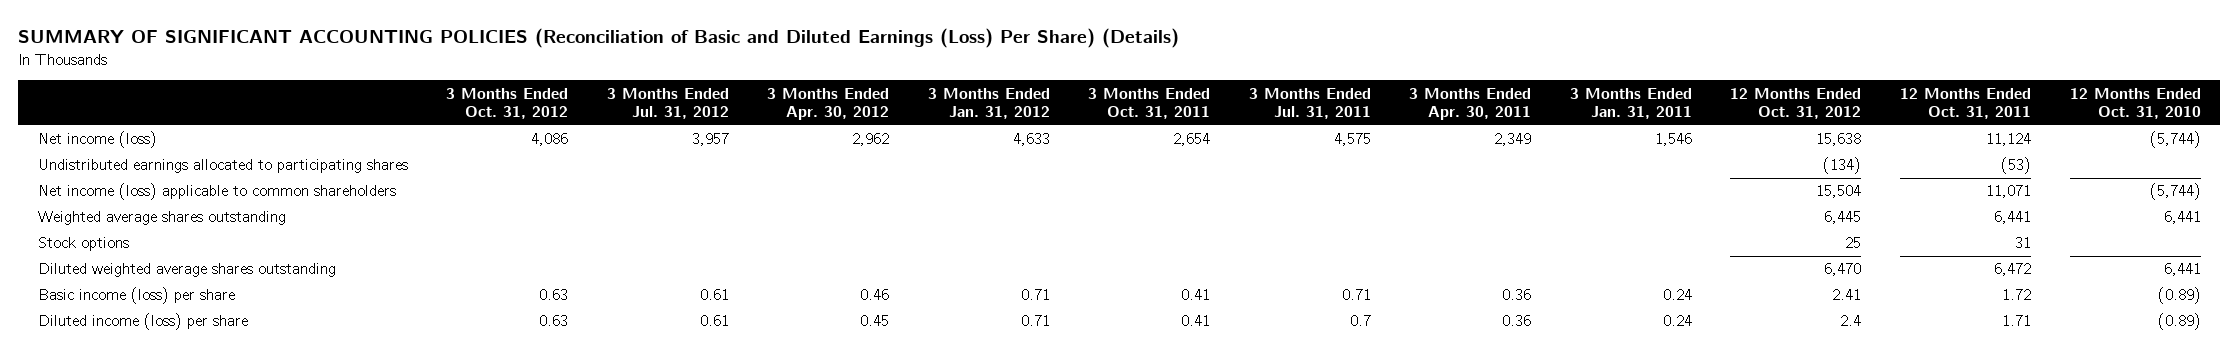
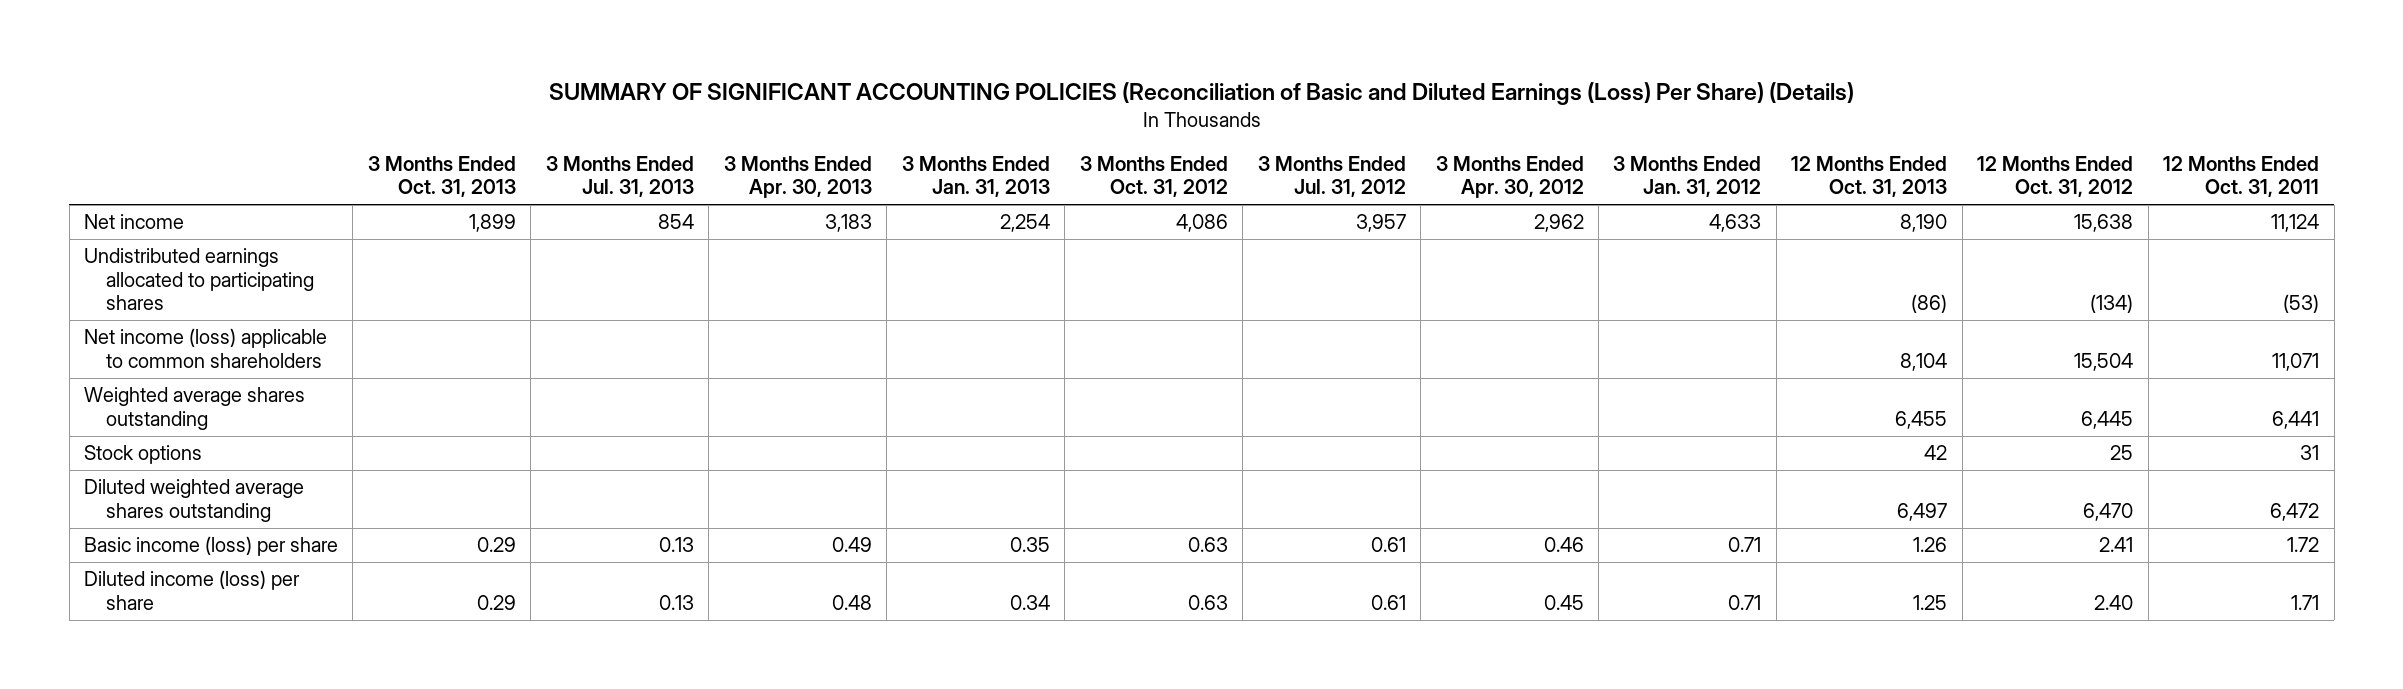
- | 3 Months Ended Oct. 31, 2012 | 3 Months Ended Jul. 31, 2012 | 3 Months Ended Apr. 30, 2012 | 3 Months Ended Jan. 31, 2012 | 3 Months Ended Oct. 31, 2011 | 3 Months Ended Jul. 31, 2011 | 3 Months Ended Apr. 30, 2011 | 3 Months Ended Jan. 31, 2011 | 12 Months Ended Oct. 31, 2012 | 12 Months Ended Oct. 31, 2011 | 12 Months Ended Oct. 31, 2010
+ | 3 Months Ended Oct. 31, 2013 | 3 Months Ended Jul. 31, 2013 | 3 Months Ended Apr. 30, 2013 | 3 Months Ended Jan. 31, 2013 | 3 Months Ended Oct. 31, 2012 | 3 Months Ended Jul. 31, 2012 | 3 Months Ended Apr. 30, 2012 | 3 Months Ended Jan. 31, 2012 | 12 Months Ended Oct. 31, 2013 | 12 Months Ended Oct. 31, 2012 | 12 Months Ended Oct. 31, 2011
- Net income (loss) | 4,086 | 3,957 | 2,962 | 4,633 | 2,654 | 4,575 | 2,349 | 1,546 | 15,638 | 11,124 | (5,744)
+ Net income | 1,899 | 854 | 3,183 | 2,254 | 4,086 | 3,957 | 2,962 | 4,633 | 8,190 | 15,638 | 11,124
- Diluted income (loss) per share | 0.63 | 0.61 | 0.45 | 0.71 | 0.41 | 0.7 | 0.36 | 0.24 | 2.4 | 1.71 | (0.89)
+ Diluted income (loss) per share | 0.29 | 0.13 | 0.48 | 0.34 | 0.63 | 0.61 | 0.45 | 0.71 | 1.25 | 2.40 | 1.71

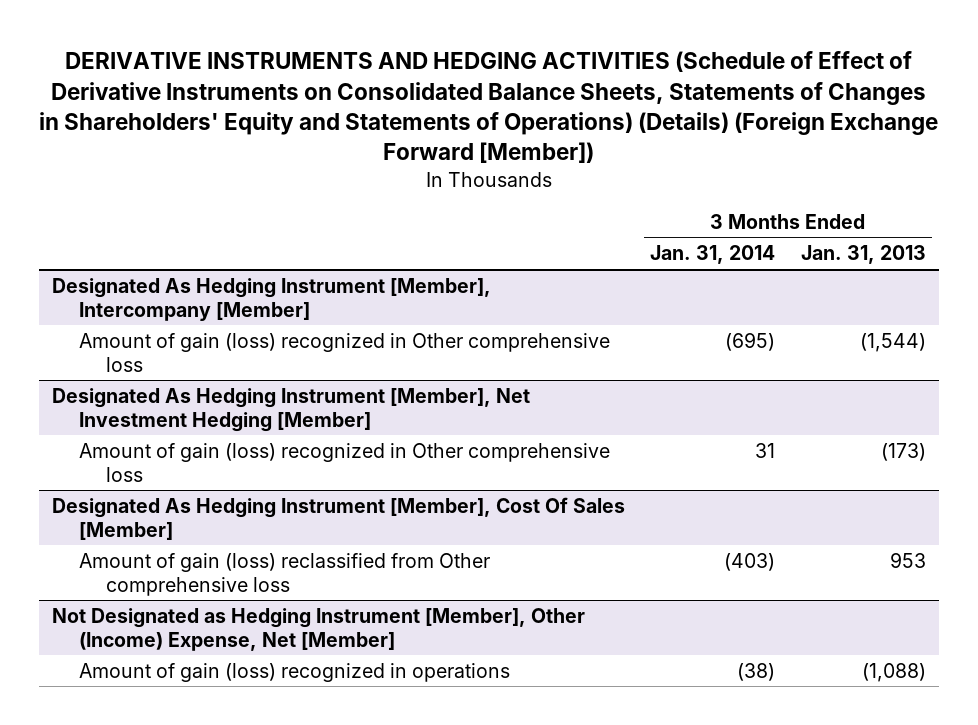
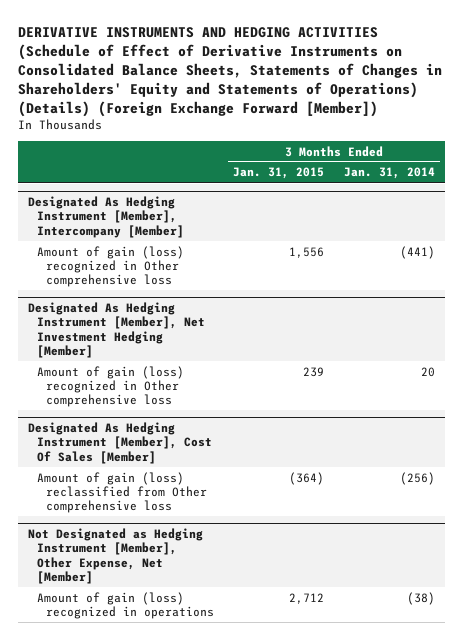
- | 3 Months Ended Jan. 31, 2014 | 3 Months Ended Jan. 31, 2013
+ | 3 Months Ended Jan. 31, 2015 | 3 Months Ended Jan. 31, 2014
@ Designated As Hedging Instrument [Member], Intercompany [Member]
- Amount of gain (loss) recognized in Other comprehensive loss | (695) | (1,544)
+ Amount of gain (loss) recognized in Other comprehensive loss | 1,556 | (441)
@ Designated As Hedging Instrument [Member], Net Investment Hedging [Member]
- Amount of gain (loss) recognized in Other comprehensive loss | 31 | (173)
+ Amount of gain (loss) recognized in Other comprehensive loss | 239 | 20
@ Designated As Hedging Instrument [Member], Cost Of Sales [Member]
- Amount of gain (loss) reclassified from Other comprehensive loss | (403) | 953
- Not Designated as Hedging Instrument [Member], Other (Income) Expense, Net [Member]
@ Designated As Hedging Instrument [Member], Cost Of Sales [Member]
+ Amount of gain (loss) reclassified from Other comprehensive loss | (364) | (256)
+ Not Designated as Hedging Instrument [Member], Other Expense, Net [Member]

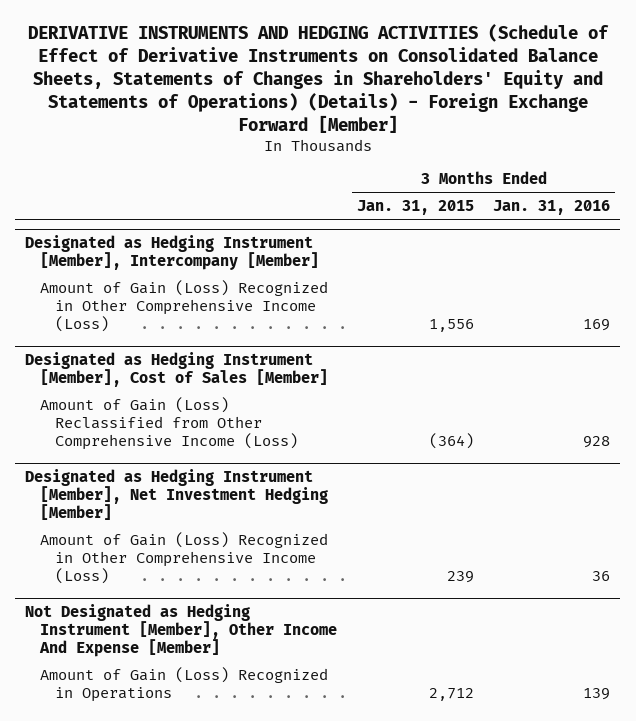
- DERIVATIVE INSTRUMENTS AND HEDGING ACTIVITIES (Schedule of Effect of Derivative Instruments on Consolidated Balance Sheets, Statements of Changes in Shareholders' Equity and Statements of Operations) (Details) (Foreign Exchange Forward [Member])
+ DERIVATIVE INSTRUMENTS AND HEDGING ACTIVITIES (Schedule of Effect of Derivative Instruments on Consolidated Balance Sheets, Statements of Changes in Shareholders' Equity and Statements of Operations) (Details) - Foreign Exchange Forward [Member]
- | 3 Months Ended Jan. 31, 2015 | 3 Months Ended Jan. 31, 2014
+ | 3 Months Ended Jan. 31, 2015 | 3 Months Ended Jan. 31, 2016
- Designated As Hedging Instrument [Member], Intercompany [Member]
- Amount of gain (loss) recognized in Other comprehensive loss | 1,556 | (441)
- Designated As Hedging Instrument [Member], Net Investment Hedging [Member]
- Amount of gain (loss) recognized in Other comprehensive loss | 239 | 20
- Designated As Hedging Instrument [Member], Cost Of Sales [Member]
- Amount of gain (loss) reclassified from Other comprehensive loss | (364) | (256)
- Not Designated as Hedging Instrument [Member], Other Expense, Net [Member]
- Amount of gain (loss) recognized in operations | 2,712 | (38)
+ Designated as Hedging Instrument [Member], Intercompany [Member]
+ Amount of Gain (Loss) Recognized in Other Comprehensive Income (Loss) | 1,556 | 169
+ Designated as Hedging Instrument [Member], Cost of Sales [Member]
+ Amount of Gain (Loss) Reclassified from Other Comprehensive Income (Loss) | (364) | 928
+ Designated as Hedging Instrument [Member], Net Investment Hedging [Member]
+ Amount of Gain (Loss) Recognized in Other Comprehensive Income (Loss) | 239 | 36
+ Not Designated as Hedging Instrument [Member], Other Income And Expense [Member]
+ Amount of Gain (Loss) Recognized in Operations | 2,712 | 139

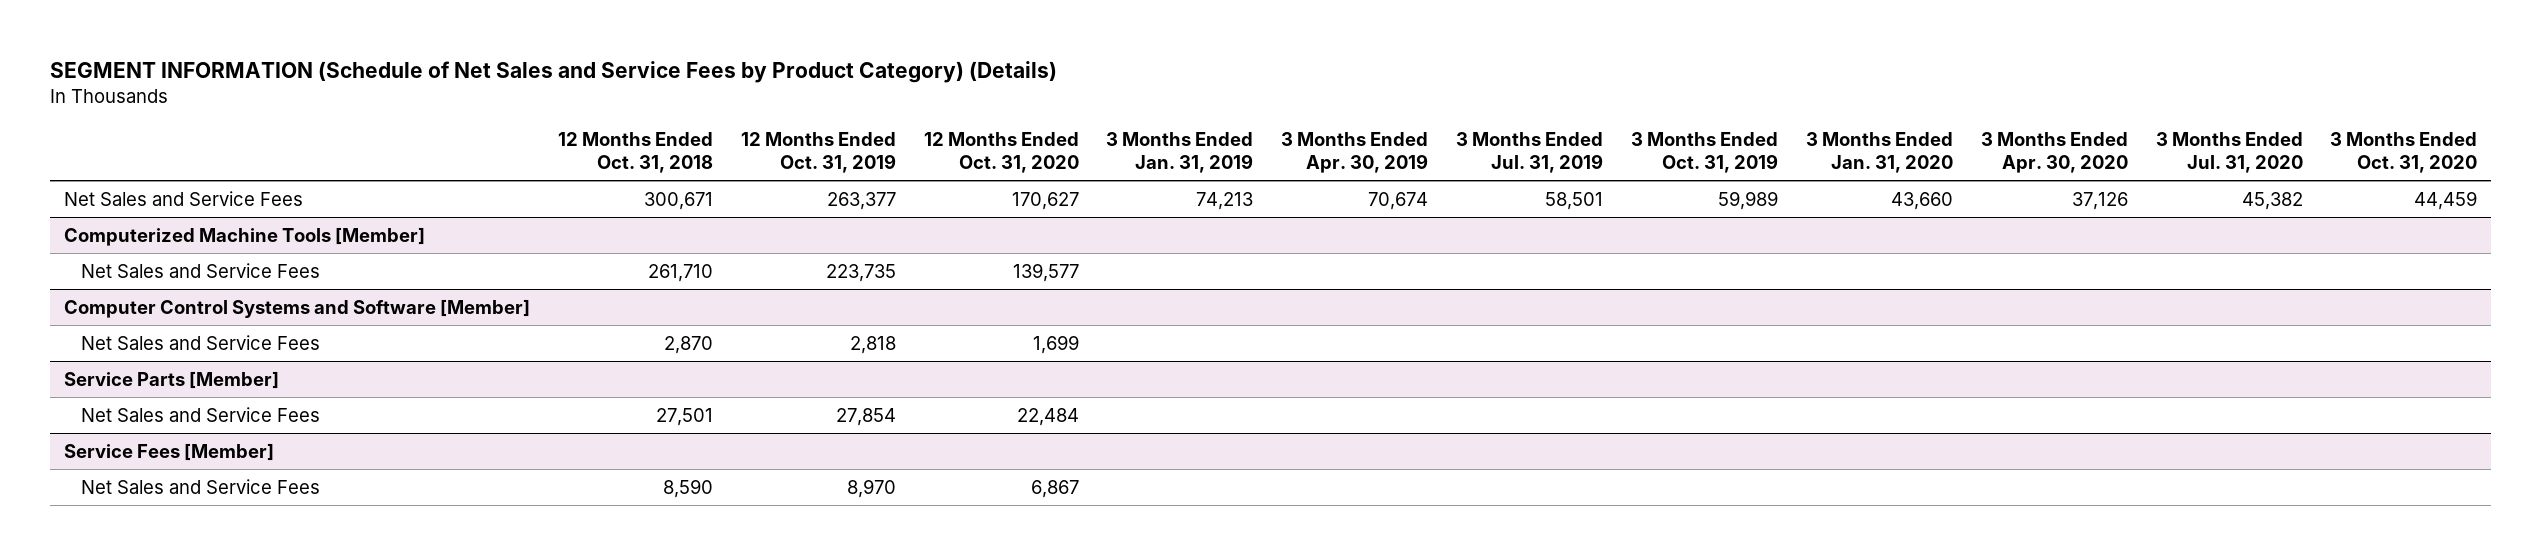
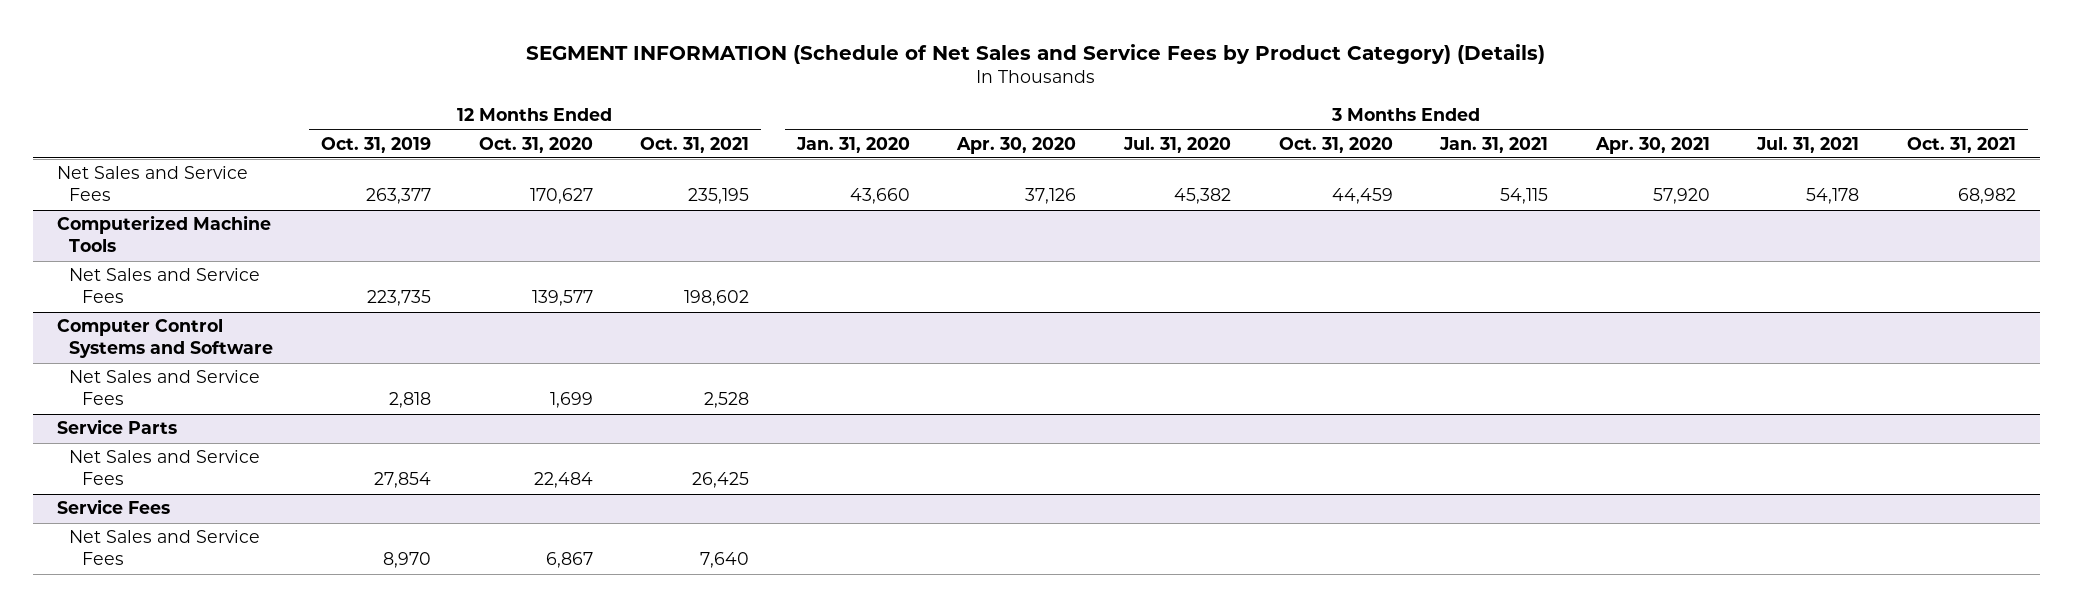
- | 12 Months Ended Oct. 31, 2018 | 12 Months Ended Oct. 31, 2019 | 12 Months Ended Oct. 31, 2020 | 3 Months Ended Jan. 31, 2019 | 3 Months Ended Apr. 30, 2019 | 3 Months Ended Jul. 31, 2019 | 3 Months Ended Oct. 31, 2019 | 3 Months Ended Jan. 31, 2020 | 3 Months Ended Apr. 30, 2020 | 3 Months Ended Jul. 31, 2020 | 3 Months Ended Oct. 31, 2020
+ | 12 Months Ended Oct. 31, 2019 | 12 Months Ended Oct. 31, 2020 | 12 Months Ended Oct. 31, 2021 | 3 Months Ended Jan. 31, 2020 | 3 Months Ended Apr. 30, 2020 | 3 Months Ended Jul. 31, 2020 | 3 Months Ended Oct. 31, 2020 | 3 Months Ended Jan. 31, 2021 | 3 Months Ended Apr. 30, 2021 | 3 Months Ended Jul. 31, 2021 | 3 Months Ended Oct. 31, 2021
- Computerized Machine Tools [Member]
+ Computerized Machine Tools
- Computer Control Systems and Software [Member]
+ Computer Control Systems and Software
- Service Parts [Member]
+ Service Parts
- Service Fees [Member]
+ Service Fees

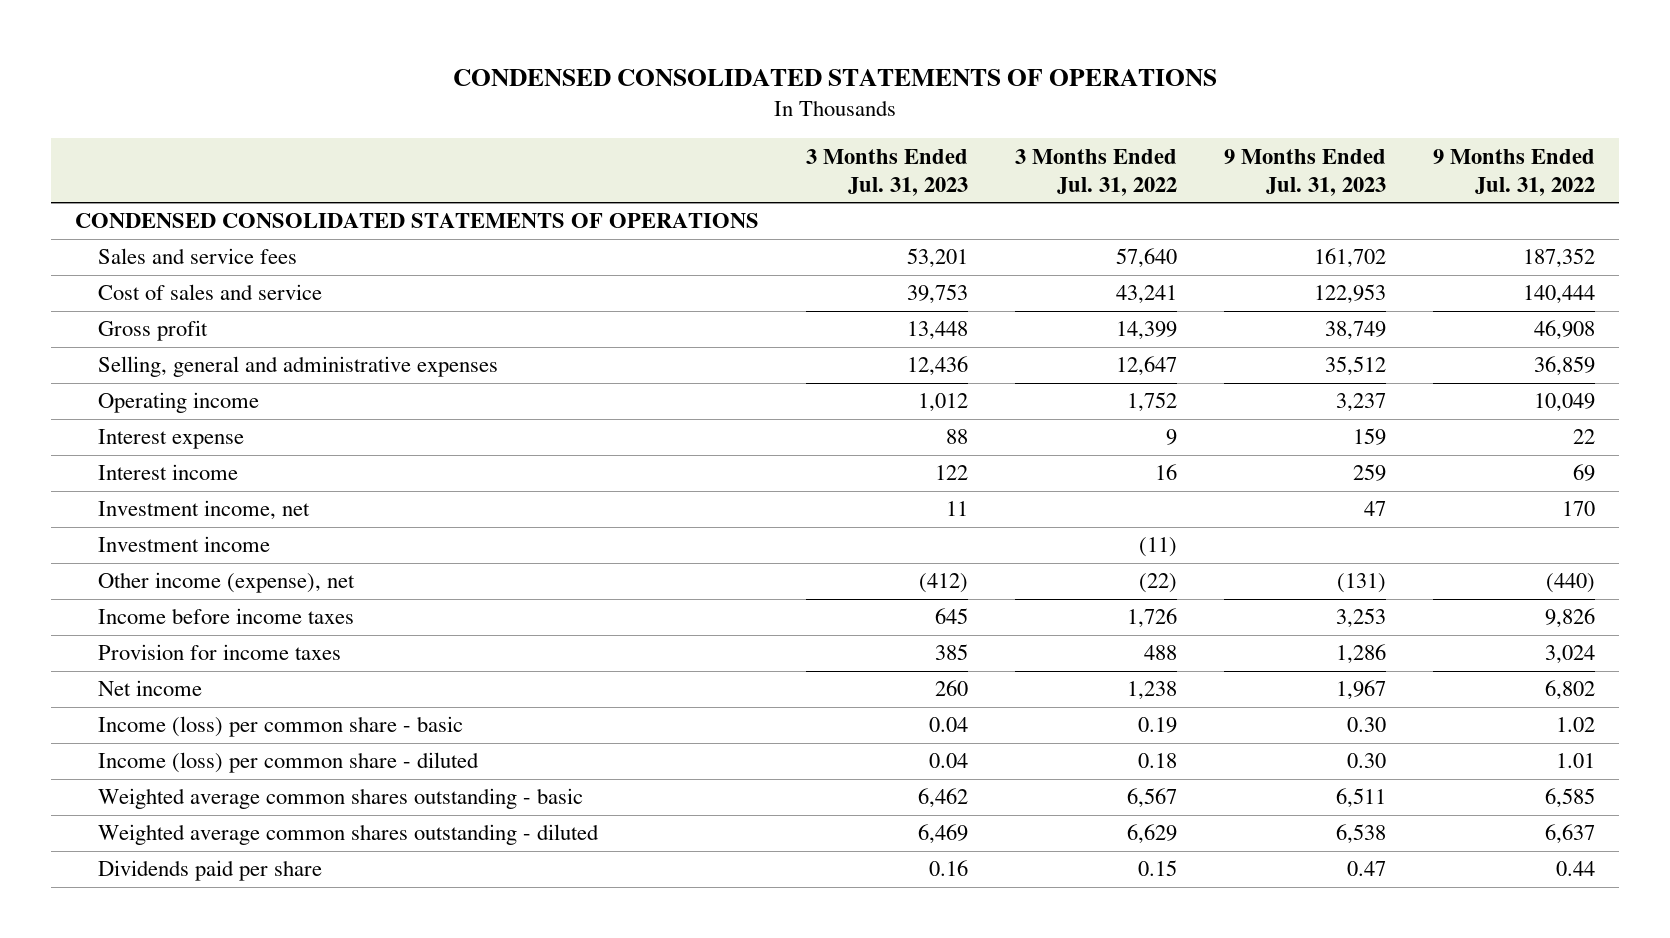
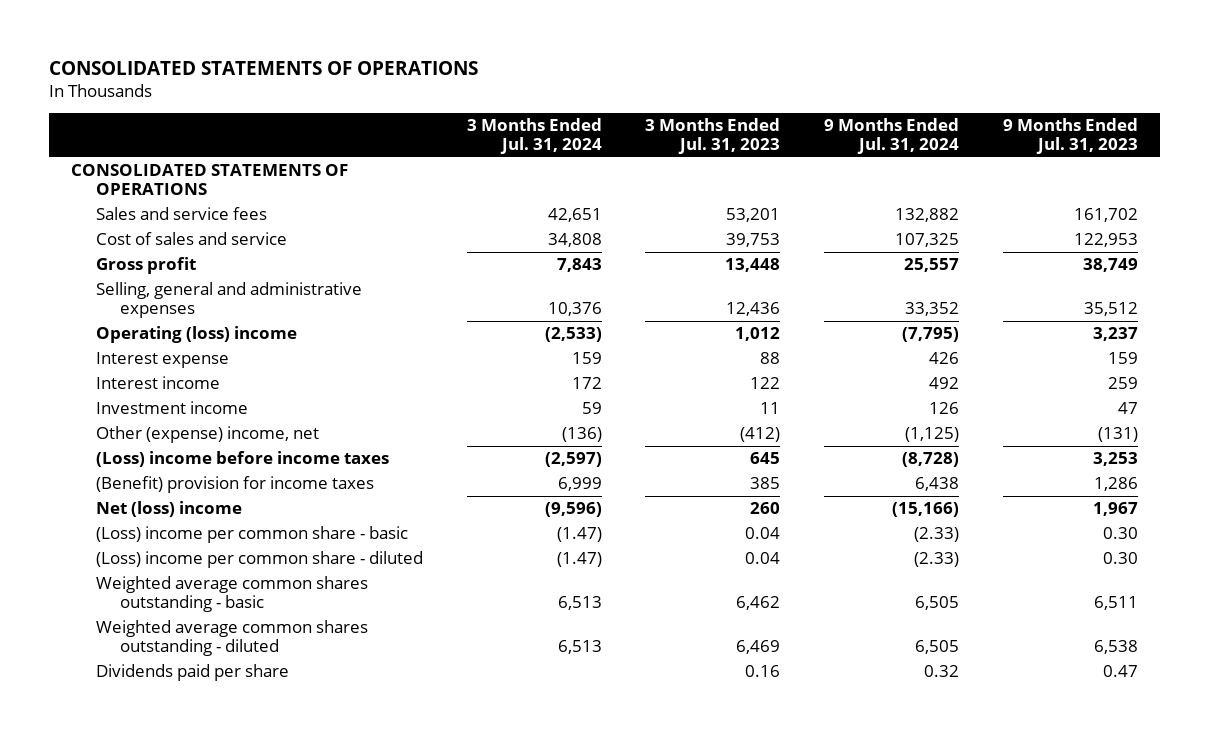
- CONDENSED CONSOLIDATED STATEMENTS OF OPERATIONS
+ CONSOLIDATED STATEMENTS OF OPERATIONS
- | 3 Months Ended Jul. 31, 2023 | 3 Months Ended Jul. 31, 2022 | 9 Months Ended Jul. 31, 2023 | 9 Months Ended Jul. 31, 2022
+ | 3 Months Ended Jul. 31, 2024 | 3 Months Ended Jul. 31, 2023 | 9 Months Ended Jul. 31, 2024 | 9 Months Ended Jul. 31, 2023
- CONDENSED CONSOLIDATED STATEMENTS OF OPERATIONS
+ CONSOLIDATED STATEMENTS OF OPERATIONS
- Operating income | 1,012 | 1,752 | 3,237 | 10,049
+ Operating (loss) income | (2,533) | 1,012 | (7,795) | 3,237
- Investment income, net | 11 | | 47 | 170
- Investment income | | (11) | |
- Other income (expense), net | (412) | (22) | (131) | (440)
- Income before income taxes | 645 | 1,726 | 3,253 | 9,826
- Provision for income taxes | 385 | 488 | 1,286 | 3,024
- Net income | 260 | 1,238 | 1,967 | 6,802
- Income (loss) per common share - basic | 0.04 | 0.19 | 0.30 | 1.02
- Income (loss) per common share - diluted | 0.04 | 0.18 | 0.30 | 1.01
+ Investment income | 59 | 11 | 126 | 47
+ Other (expense) income, net | (136) | (412) | (1,125) | (131)
+ (Loss) income before income taxes | (2,597) | 645 | (8,728) | 3,253
+ (Benefit) provision for income taxes | 6,999 | 385 | 6,438 | 1,286
+ Net (loss) income | (9,596) | 260 | (15,166) | 1,967
+ (Loss) income per common share - basic | (1.47) | 0.04 | (2.33) | 0.30
+ (Loss) income per common share - diluted | (1.47) | 0.04 | (2.33) | 0.30

